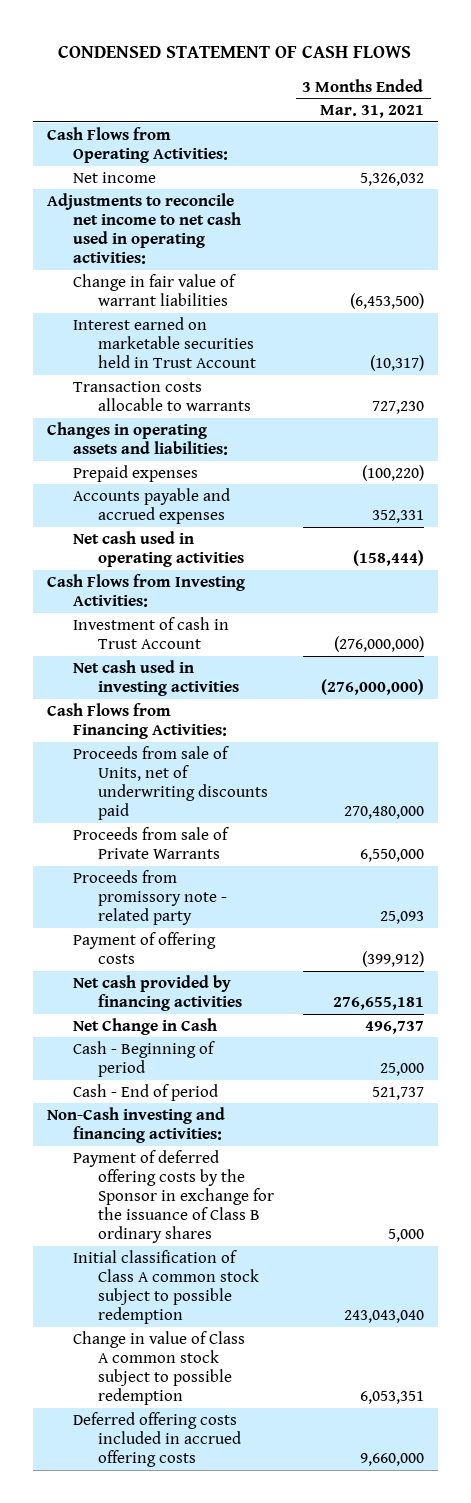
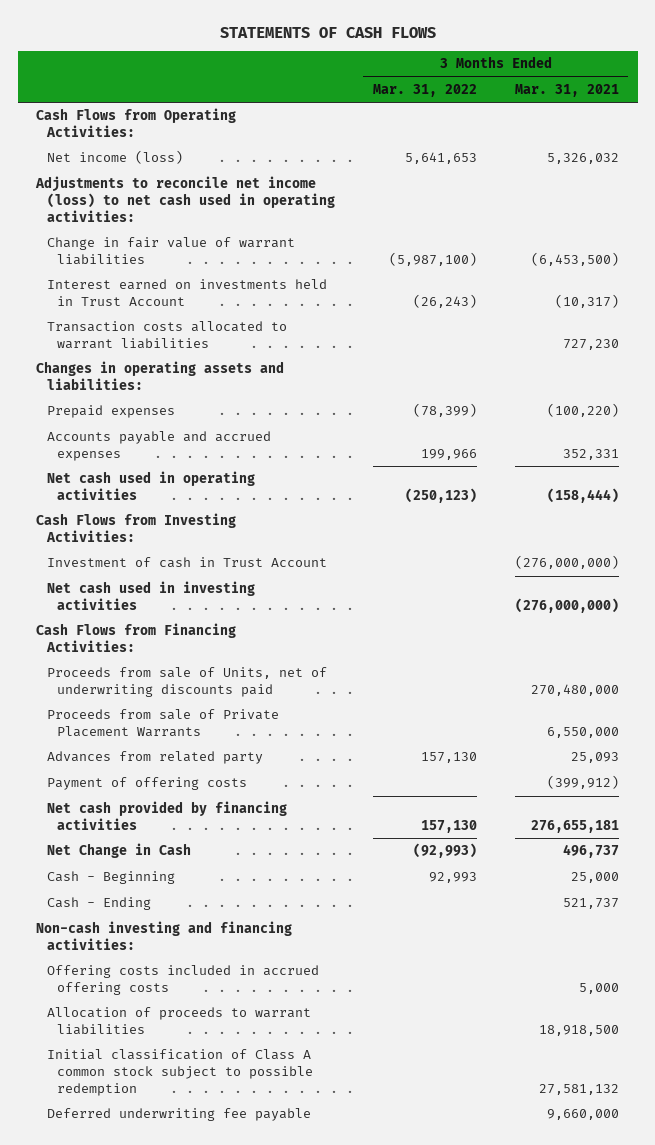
- CONDENSED STATEMENT OF CASH FLOWS
+ STATEMENTS OF CASH FLOWS
- | 3 Months Ended Mar. 31, 2021
+ | 3 Months Ended Mar. 31, 2022 | 3 Months Ended Mar. 31, 2021
- Net income | 5,326,032
- Adjustments to reconcile net income to net cash used in operating activities:
+ Net income (loss) | 5,641,653 | 5,326,032
+ Adjustments to reconcile net income (loss) to net cash used in operating activities:
- Interest earned on marketable securities held in Trust Account | (10,317)
- Transaction costs allocable to warrants | 727,230
+ Interest earned on investments held in Trust Account | (26,243) | (10,317)
+ Transaction costs allocated to warrant liabilities | | 727,230
- Proceeds from sale of Private Warrants | 6,550,000
- Proceeds from promissory note - related party | 25,093
+ Proceeds from sale of Private Placement Warrants | | 6,550,000
+ Advances from related party | 157,130 | 25,093
- Cash - Beginning of period | 25,000
- Cash - End of period | 521,737
- Non-Cash investing and financing activities:
- Payment of deferred offering costs by the Sponsor in exchange for the issuance of Class B ordinary shares | 5,000
- Initial classification of Class A common stock subject to possible redemption | 243,043,040
- Change in value of Class A common stock subject to possible redemption | 6,053,351
- Deferred offering costs included in accrued offering costs | 9,660,000
+ Cash - Beginning | 92,993 | 25,000
+ Cash - Ending | | 521,737
+ Non-cash investing and financing activities:
+ Offering costs included in accrued offering costs | | 5,000
+ Allocation of proceeds to warrant liabilities | | 18,918,500
+ Initial classification of Class A common stock subject to possible redemption | | 27,581,132
+ Deferred underwriting fee payable | | 9,660,000

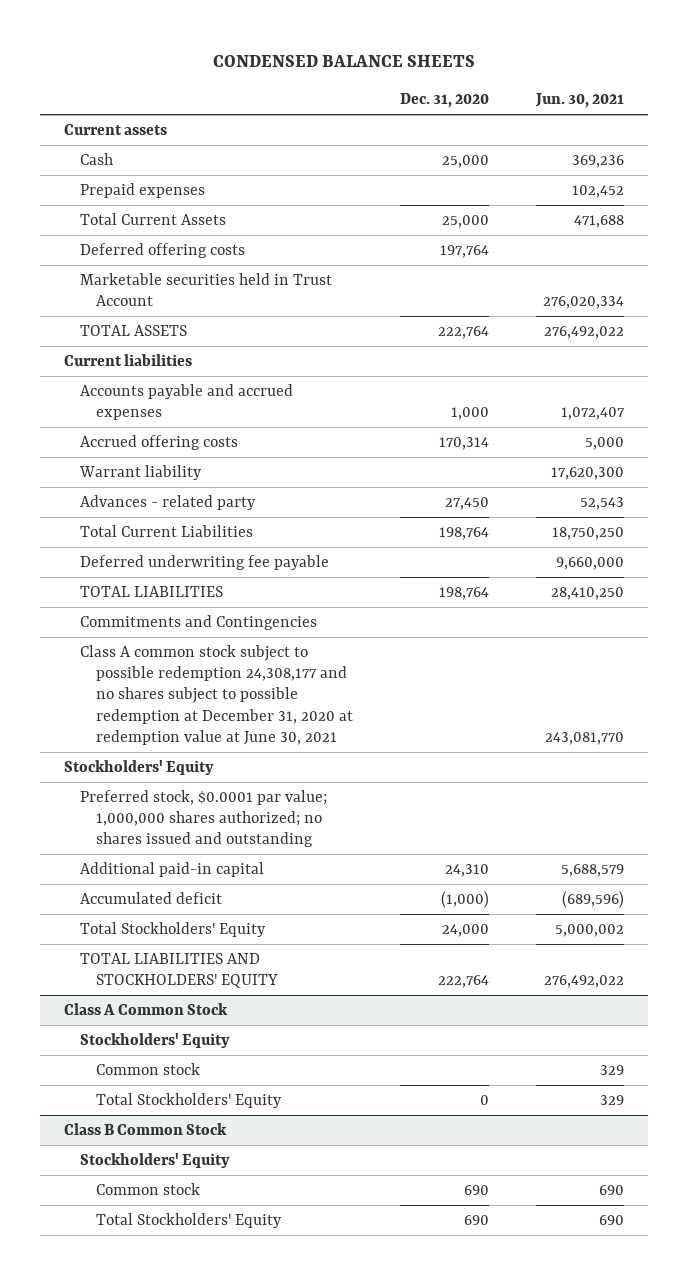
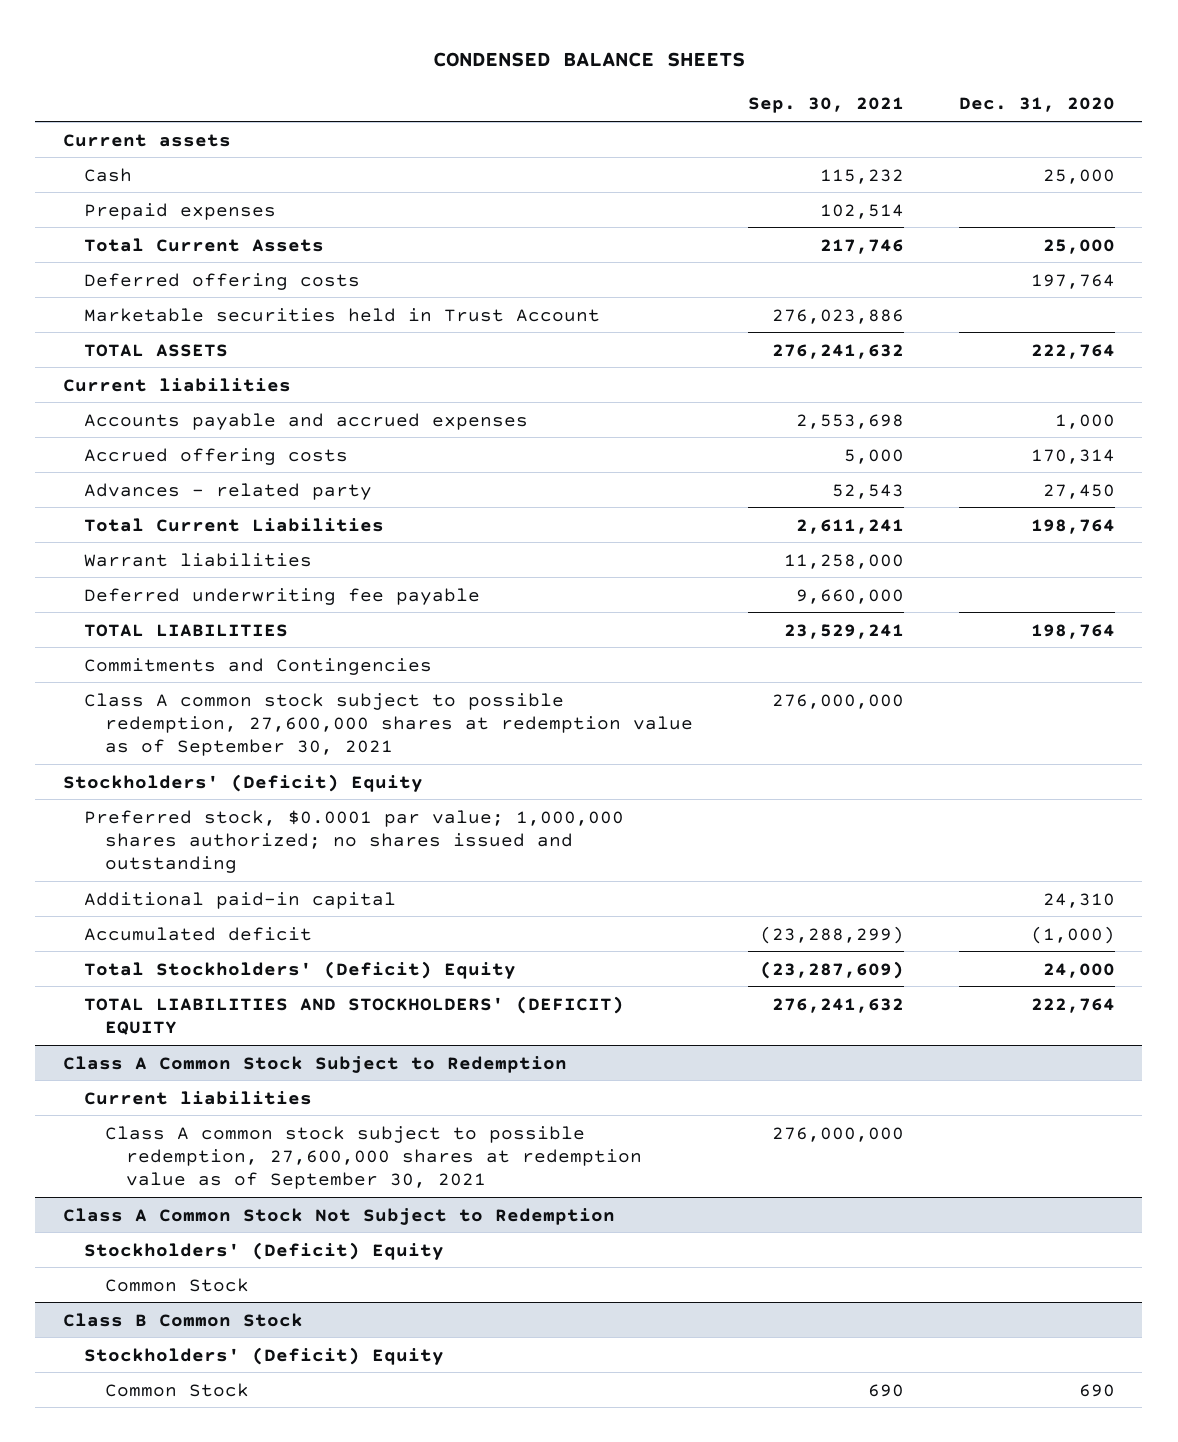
- | Dec. 31, 2020 | Jun. 30, 2021
+ | Sep. 30, 2021 | Dec. 31, 2020
- Warrant liability | | 17,620,300
+ Warrant liabilities | 11,258,000 |
- Class A common stock subject to possible redemption 24,308,177 and no shares subject to possible redemption at December 31, 2020 at redemption value at June 30, 2021 | | 243,081,770
- Stockholders' Equity
+ Class A common stock subject to possible redemption, 27,600,000 shares at redemption value as of September 30, 2021 | 276,000,000 |
+ Stockholders' (Deficit) Equity
- Total Stockholders' Equity | 24,000 | 5,000,002
- TOTAL LIABILITIES AND STOCKHOLDERS' EQUITY | 222,764 | 276,492,022
- Class A Common Stock
- Stockholders' Equity
- Common stock | | 329
- Total Stockholders' Equity | 0 | 329
+ Total Stockholders' (Deficit) Equity | (23,287,609) | 24,000
+ TOTAL LIABILITIES AND STOCKHOLDERS' (DEFICIT) EQUITY | 276,241,632 | 222,764
+ Class A Common Stock Subject to Redemption
+ Current liabilities
+ Class A common stock subject to possible redemption, 27,600,000 shares at redemption value as of September 30, 2021 | 276,000,000 |
+ Class A Common Stock Not Subject to Redemption
+ Stockholders' (Deficit) Equity
+ Common Stock
@ Class B Common Stock
- Stockholders' Equity
- Common stock | 690 | 690
- Total Stockholders' Equity | 690 | 690
+ Stockholders' (Deficit) Equity
+ Common Stock | 690 | 690

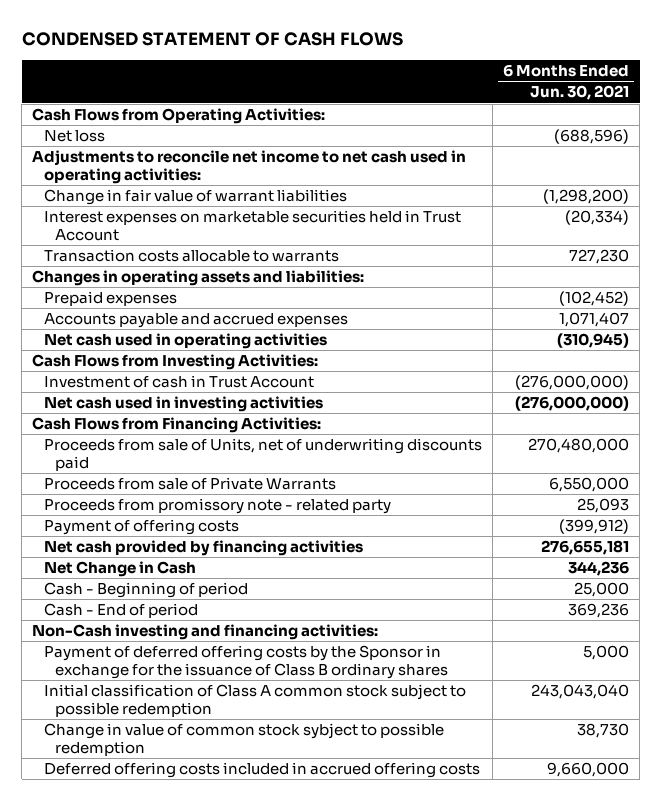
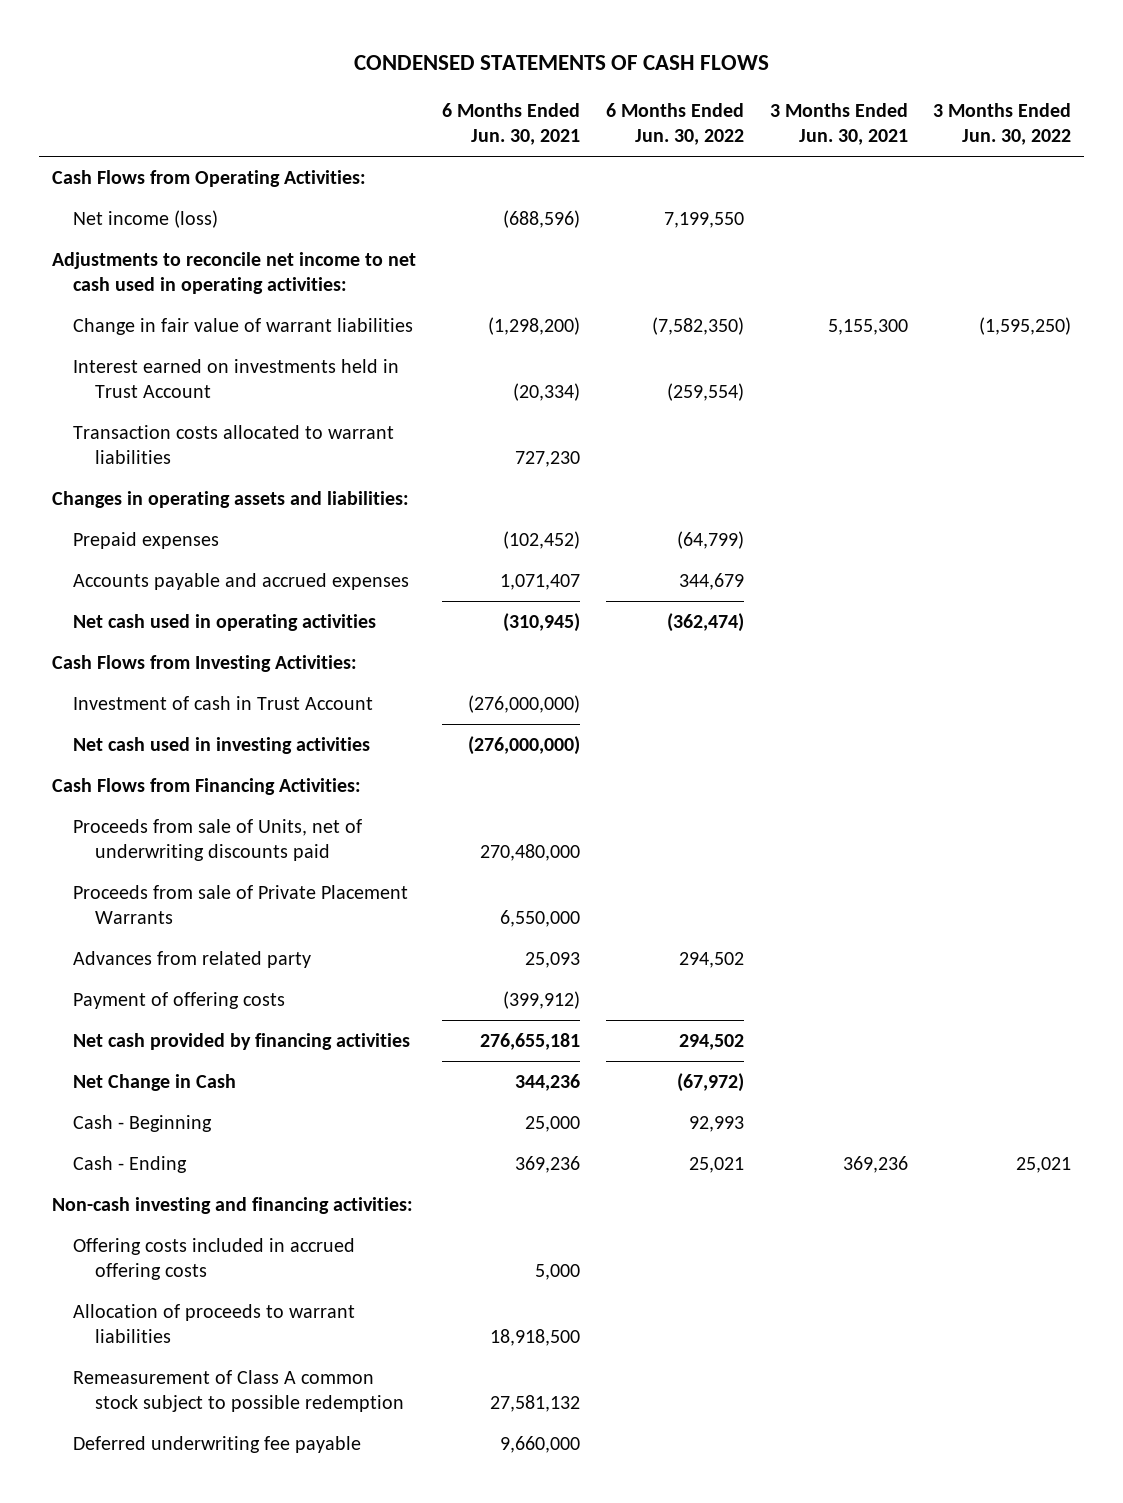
- CONDENSED STATEMENT OF CASH FLOWS
+ CONDENSED STATEMENTS OF CASH FLOWS
- | 6 Months Ended Jun. 30, 2021
+ | 6 Months Ended Jun. 30, 2021 | 6 Months Ended Jun. 30, 2022 | 3 Months Ended Jun. 30, 2021 | 3 Months Ended Jun. 30, 2022
- Net loss | (688,596)
+ Net income (loss) | (688,596) | 7,199,550 | |
- Interest expenses on marketable securities held in Trust Account | (20,334)
- Transaction costs allocable to warrants | 727,230
+ Interest earned on investments held in Trust Account | (20,334) | (259,554) | |
+ Transaction costs allocated to warrant liabilities | 727,230 | | |
- Proceeds from sale of Private Warrants | 6,550,000
- Proceeds from promissory note - related party | 25,093
+ Proceeds from sale of Private Placement Warrants | 6,550,000 | | |
+ Advances from related party | 25,093 | 294,502 | |
- Cash - Beginning of period | 25,000
- Cash - End of period | 369,236
- Non-Cash investing and financing activities:
- Payment of deferred offering costs by the Sponsor in exchange for the issuance of Class B ordinary shares | 5,000
- Initial classification of Class A common stock subject to possible redemption | 243,043,040
- Change in value of common stock sybject to possible redemption | 38,730
- Deferred offering costs included in accrued offering costs | 9,660,000
+ Cash - Beginning | 25,000 | 92,993 | |
+ Cash - Ending | 369,236 | 25,021 | 369,236 | 25,021
+ Non-cash investing and financing activities:
+ Offering costs included in accrued offering costs | 5,000 | | |
+ Allocation of proceeds to warrant liabilities | 18,918,500 | | |
+ Remeasurement of Class A common stock subject to possible redemption | 27,581,132 | | |
+ Deferred underwriting fee payable | 9,660,000 | | |

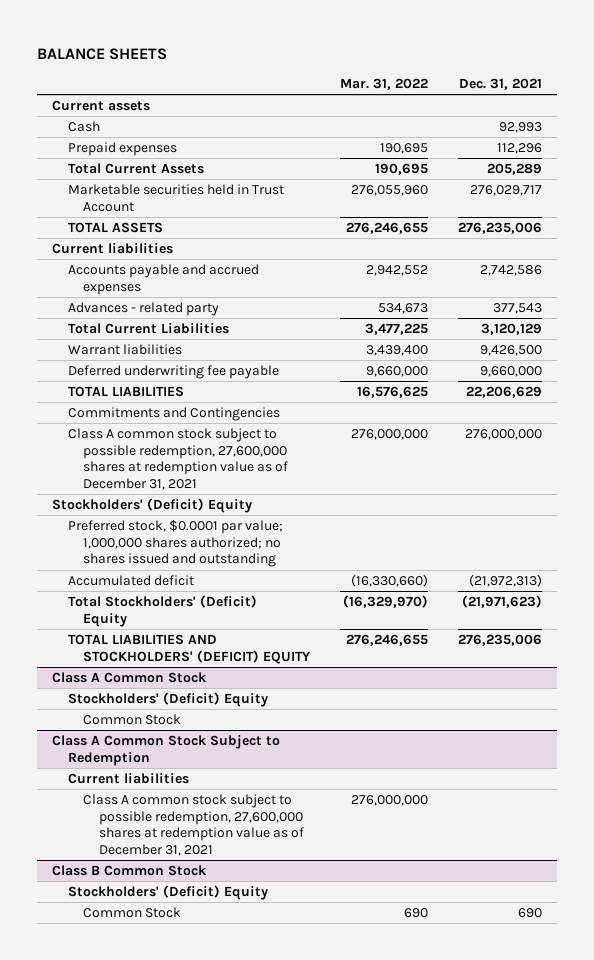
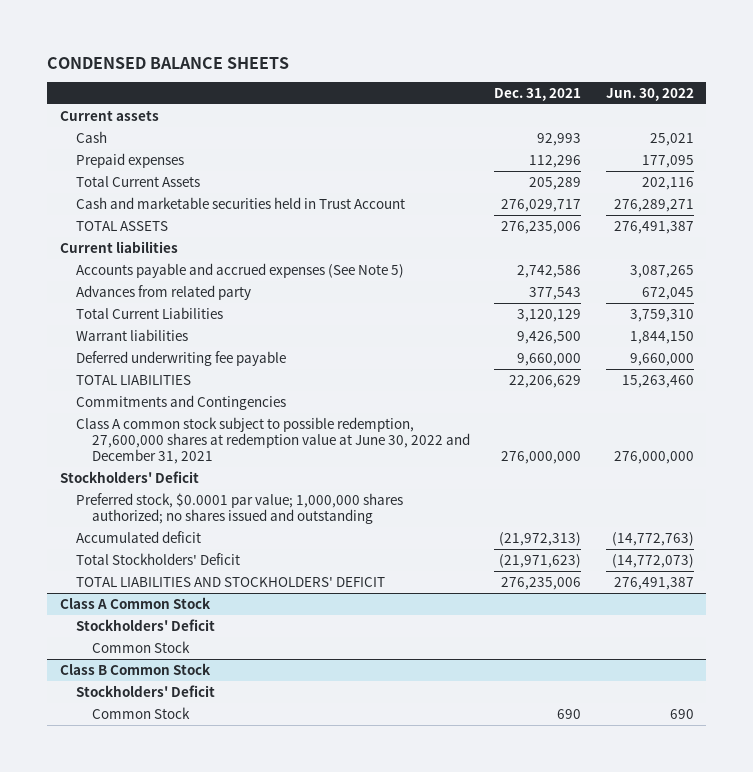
- BALANCE SHEETS
+ CONDENSED BALANCE SHEETS
- | Mar. 31, 2022 | Dec. 31, 2021
+ | Dec. 31, 2021 | Jun. 30, 2022
- Marketable securities held in Trust Account | 276,055,960 | 276,029,717
+ Cash and marketable securities held in Trust Account | 276,029,717 | 276,289,271
- Accounts payable and accrued expenses | 2,942,552 | 2,742,586
- Advances - related party | 534,673 | 377,543
+ Accounts payable and accrued expenses (See Note 5) | 2,742,586 | 3,087,265
+ Advances from related party | 377,543 | 672,045
- Class A common stock subject to possible redemption, 27,600,000 shares at redemption value as of December 31, 2021 | 276,000,000 | 276,000,000
- Stockholders' (Deficit) Equity
+ Class A common stock subject to possible redemption, 27,600,000 shares at redemption value at June 30, 2022 and December 31, 2021 | 276,000,000 | 276,000,000
+ Stockholders' Deficit
- Total Stockholders' (Deficit) Equity | (16,329,970) | (21,971,623)
- TOTAL LIABILITIES AND STOCKHOLDERS' (DEFICIT) EQUITY | 276,246,655 | 276,235,006
+ Total Stockholders' Deficit | (21,971,623) | (14,772,073)
+ TOTAL LIABILITIES AND STOCKHOLDERS' DEFICIT | 276,235,006 | 276,491,387
@ Class A Common Stock
- Stockholders' (Deficit) Equity
+ Stockholders' Deficit
- Class A Common Stock Subject to Redemption
- Current liabilities
- Class A common stock subject to possible redemption, 27,600,000 shares at redemption value as of December 31, 2021 | 276,000,000 |
@ Class B Common Stock
- Stockholders' (Deficit) Equity
+ Stockholders' Deficit

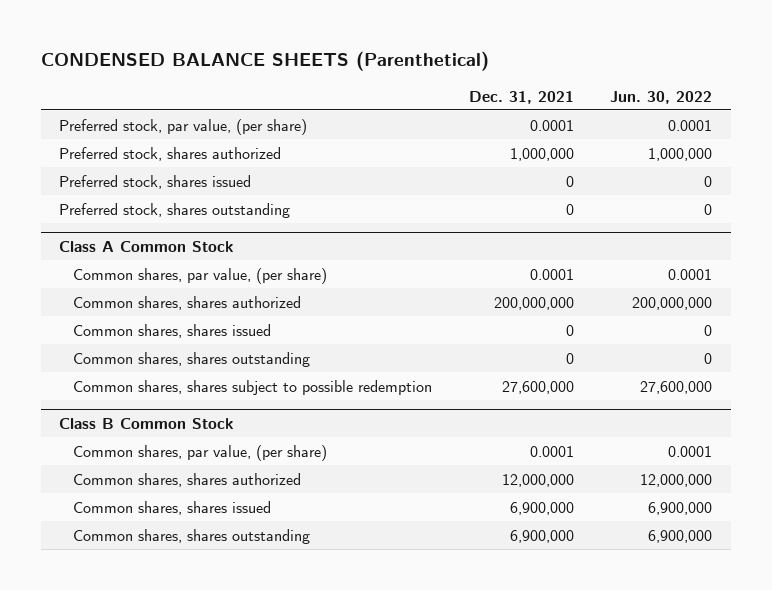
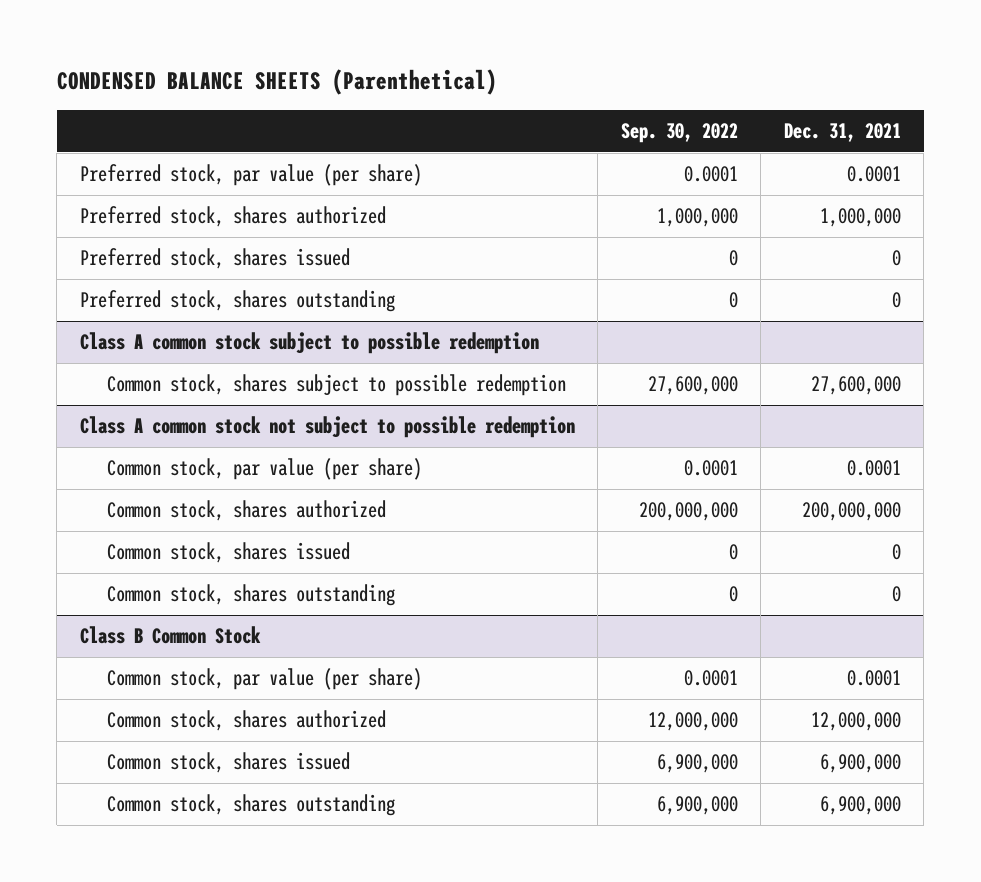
- | Dec. 31, 2021 | Jun. 30, 2022
+ | Sep. 30, 2022 | Dec. 31, 2021
- Preferred stock, par value, (per share) | 0.0001 | 0.0001
+ Preferred stock, par value (per share) | 0.0001 | 0.0001
- Class A Common Stock
- Common shares, par value, (per share) | 0.0001 | 0.0001
- Common shares, shares authorized | 200,000,000 | 200,000,000
- Common shares, shares issued | 0 | 0
- Common shares, shares outstanding | 0 | 0
- Common shares, shares subject to possible redemption | 27,600,000 | 27,600,000
+ Class A common stock subject to possible redemption
+ Common stock, shares subject to possible redemption | 27,600,000 | 27,600,000
+ Class A common stock not subject to possible redemption
+ Common stock, par value (per share) | 0.0001 | 0.0001
+ Common stock, shares authorized | 200,000,000 | 200,000,000
+ Common stock, shares issued | 0 | 0
+ Common stock, shares outstanding | 0 | 0
@ Class B Common Stock
- Common shares, par value, (per share) | 0.0001 | 0.0001
- Common shares, shares authorized | 12,000,000 | 12,000,000
- Common shares, shares issued | 6,900,000 | 6,900,000
- Common shares, shares outstanding | 6,900,000 | 6,900,000
+ Common stock, par value (per share) | 0.0001 | 0.0001
+ Common stock, shares authorized | 12,000,000 | 12,000,000
+ Common stock, shares issued | 6,900,000 | 6,900,000
+ Common stock, shares outstanding | 6,900,000 | 6,900,000

